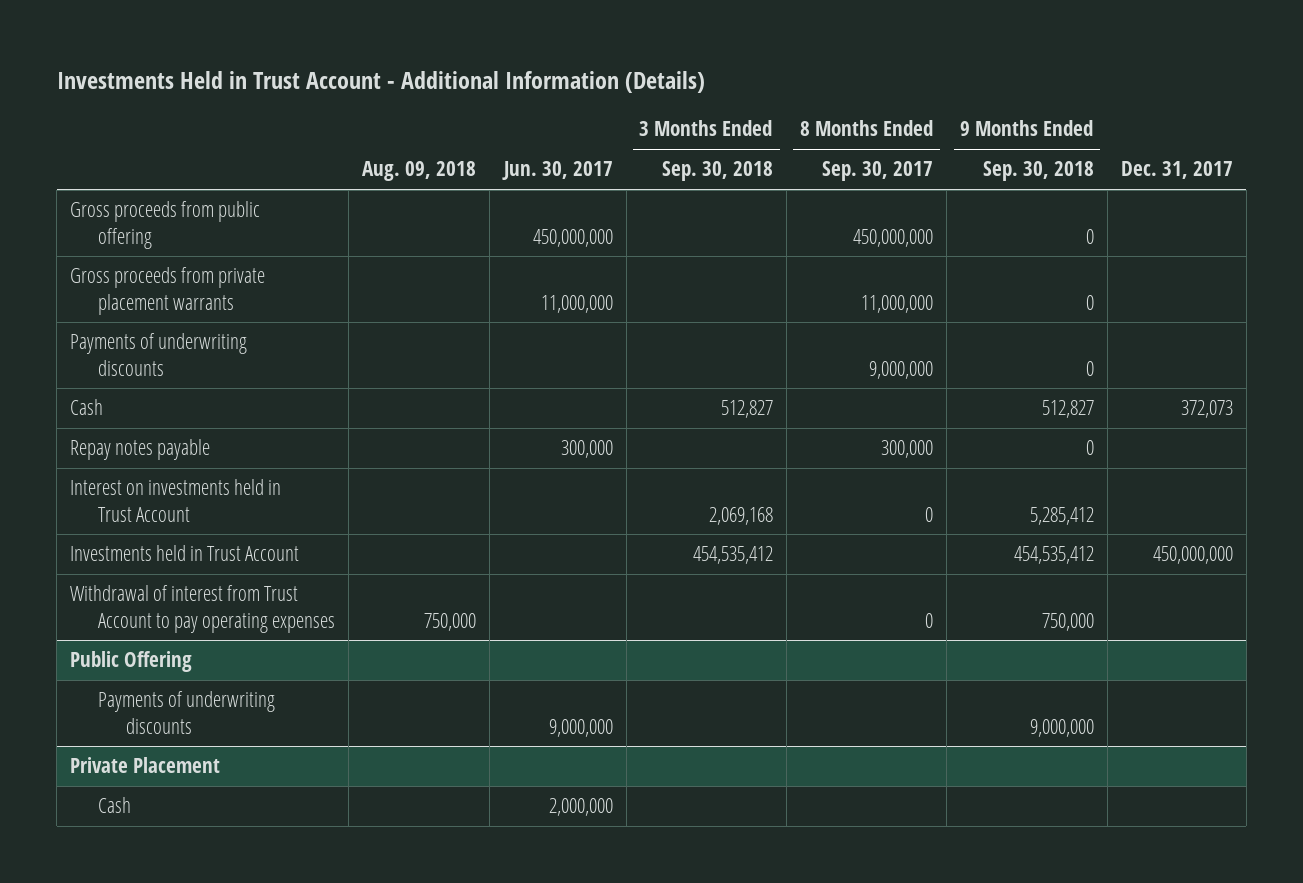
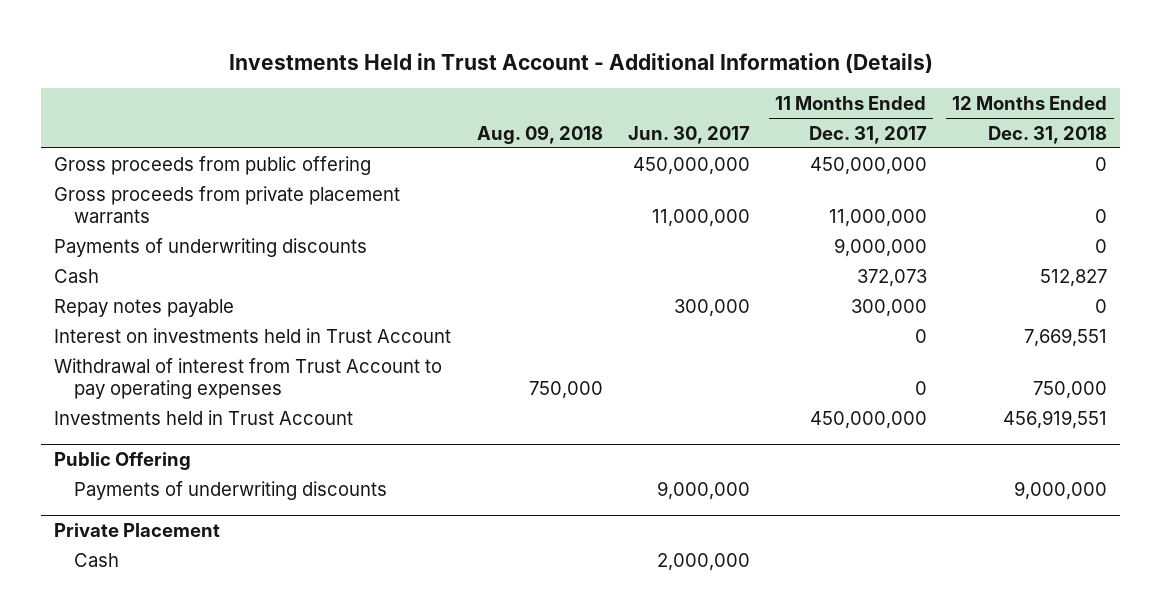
- | Aug. 09, 2018 | Jun. 30, 2017 | 3 Months Ended Sep. 30, 2018 | 8 Months Ended Sep. 30, 2017 | 9 Months Ended Sep. 30, 2018 | Dec. 31, 2017
+ | Aug. 09, 2018 | Jun. 30, 2017 | 11 Months Ended Dec. 31, 2017 | 12 Months Ended Dec. 31, 2018
moved down: Investments held in Trust Account | | | 450,000,000 | 456,919,551

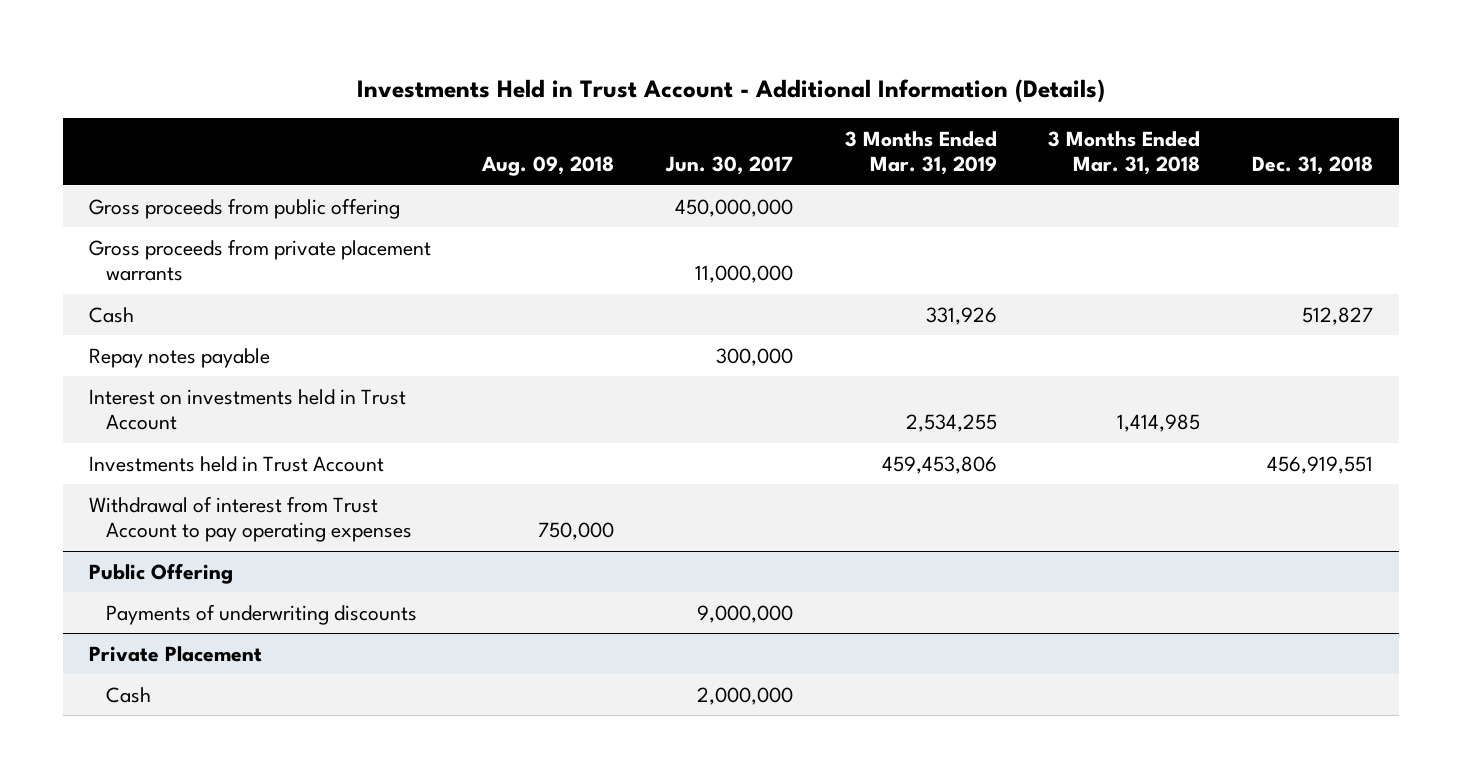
- | Aug. 09, 2018 | Jun. 30, 2017 | 11 Months Ended Dec. 31, 2017 | 12 Months Ended Dec. 31, 2018
+ | Aug. 09, 2018 | Jun. 30, 2017 | 3 Months Ended Mar. 31, 2019 | 3 Months Ended Mar. 31, 2018 | Dec. 31, 2018
- Payments of underwriting discounts | | | 9,000,000 | 0
moved down: Withdrawal of interest from Trust Account to pay operating expenses | 750,000 | | | |

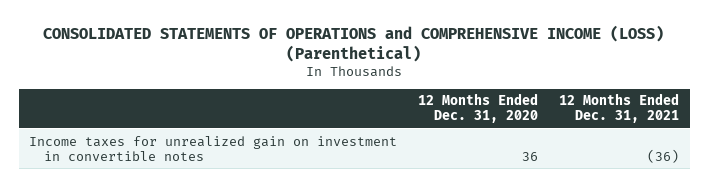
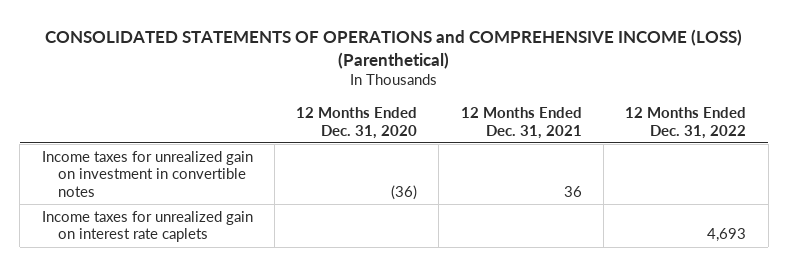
- | 12 Months Ended Dec. 31, 2020 | 12 Months Ended Dec. 31, 2021
+ | 12 Months Ended Dec. 31, 2020 | 12 Months Ended Dec. 31, 2021 | 12 Months Ended Dec. 31, 2022
- Income taxes for unrealized gain on investment in convertible notes | 36 | (36)
+ Income taxes for unrealized gain on investment in convertible notes | (36) | 36 |
+ Income taxes for unrealized gain on interest rate caplets | | | 4,693

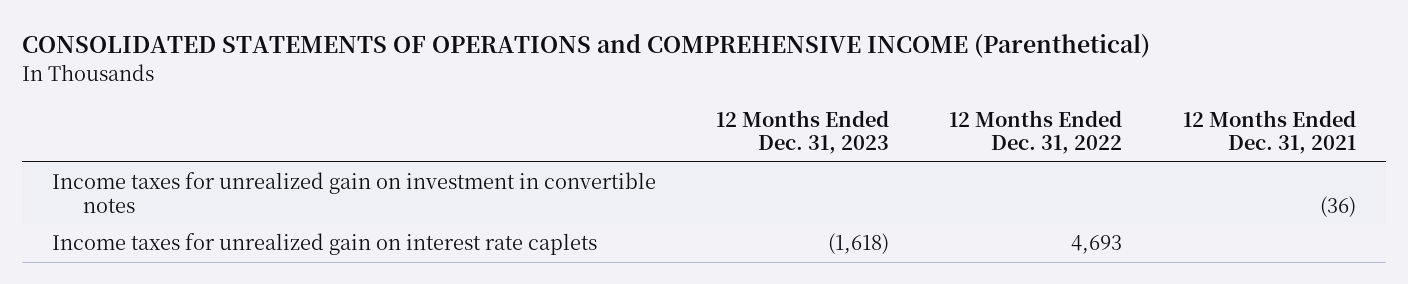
- CONSOLIDATED STATEMENTS OF OPERATIONS and COMPREHENSIVE INCOME (LOSS) (Parenthetical)
+ CONSOLIDATED STATEMENTS OF OPERATIONS and COMPREHENSIVE INCOME (Parenthetical)
- | 12 Months Ended Dec. 31, 2020 | 12 Months Ended Dec. 31, 2021 | 12 Months Ended Dec. 31, 2022
+ | 12 Months Ended Dec. 31, 2023 | 12 Months Ended Dec. 31, 2022 | 12 Months Ended Dec. 31, 2021
- Income taxes for unrealized gain on investment in convertible notes | (36) | 36 |
+ Income taxes for unrealized gain on investment in convertible notes | | | (36)

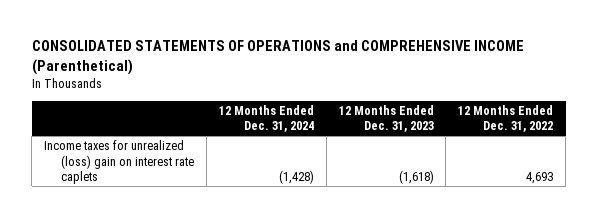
- | 12 Months Ended Dec. 31, 2023 | 12 Months Ended Dec. 31, 2022 | 12 Months Ended Dec. 31, 2021
+ | 12 Months Ended Dec. 31, 2024 | 12 Months Ended Dec. 31, 2023 | 12 Months Ended Dec. 31, 2022
- Income taxes for unrealized gain on investment in convertible notes | | | (36)
- Income taxes for unrealized gain on interest rate caplets | (1,618) | 4,693 |
+ Income taxes for unrealized (loss) gain on interest rate caplets | (1,428) | (1,618) | 4,693

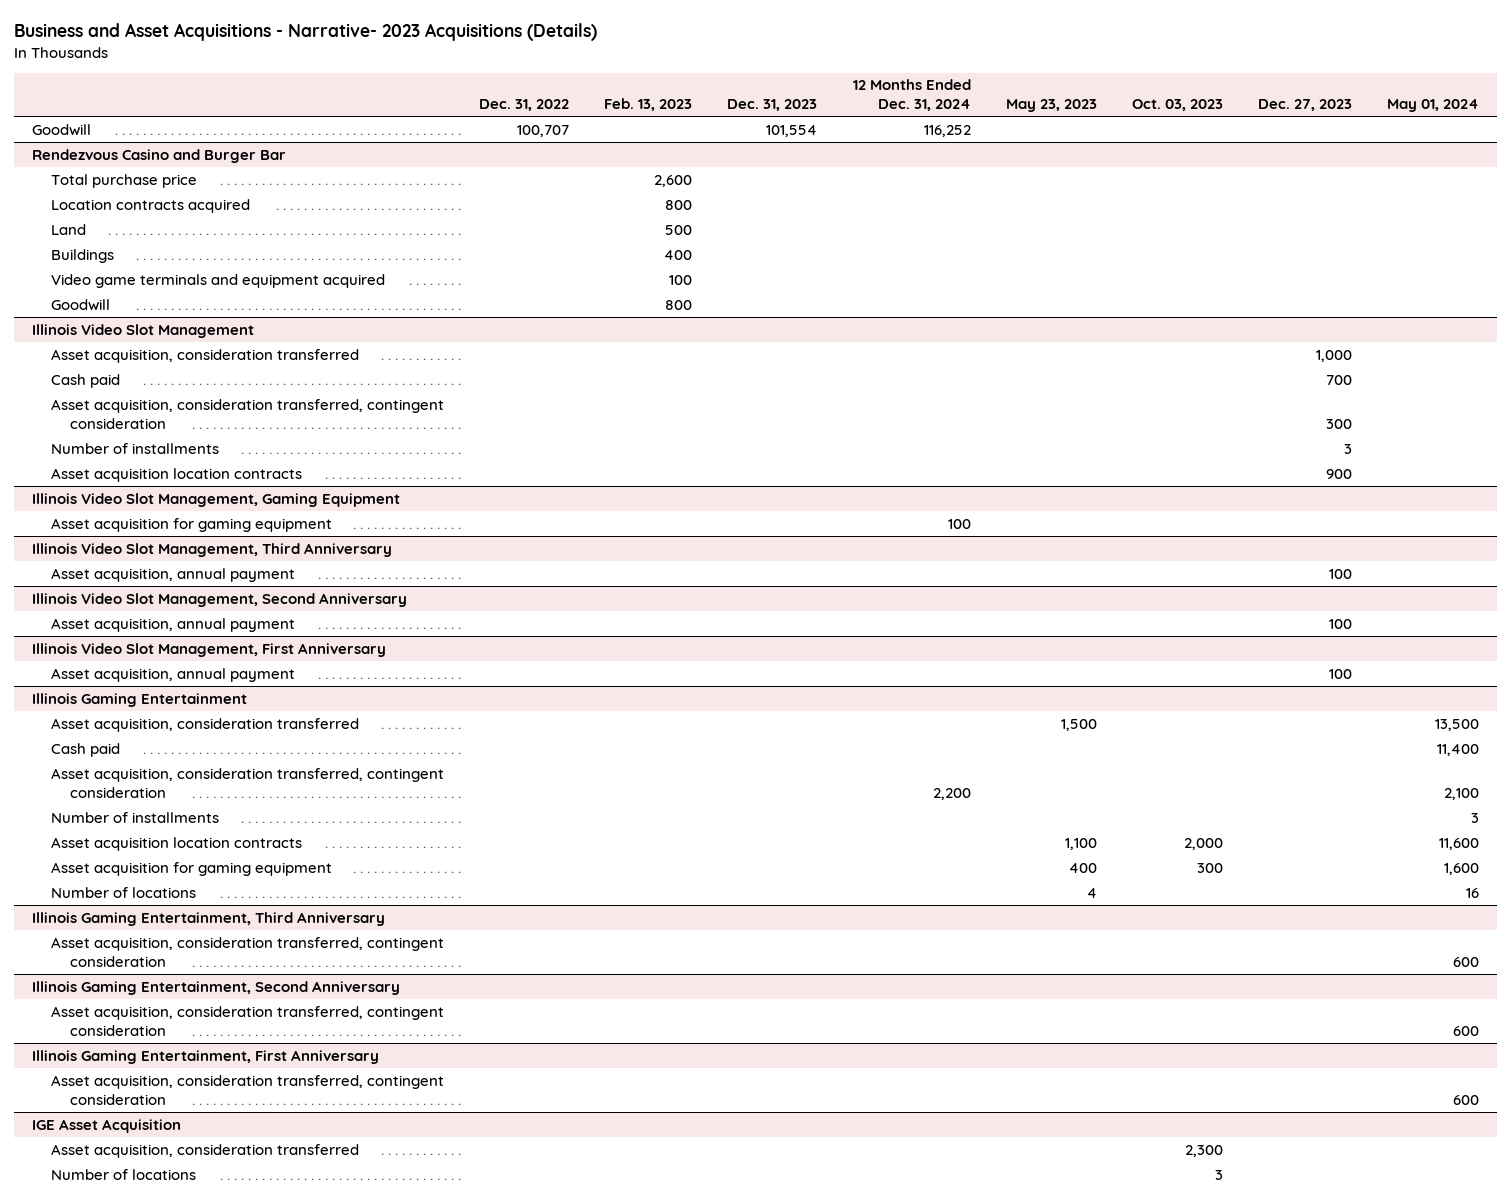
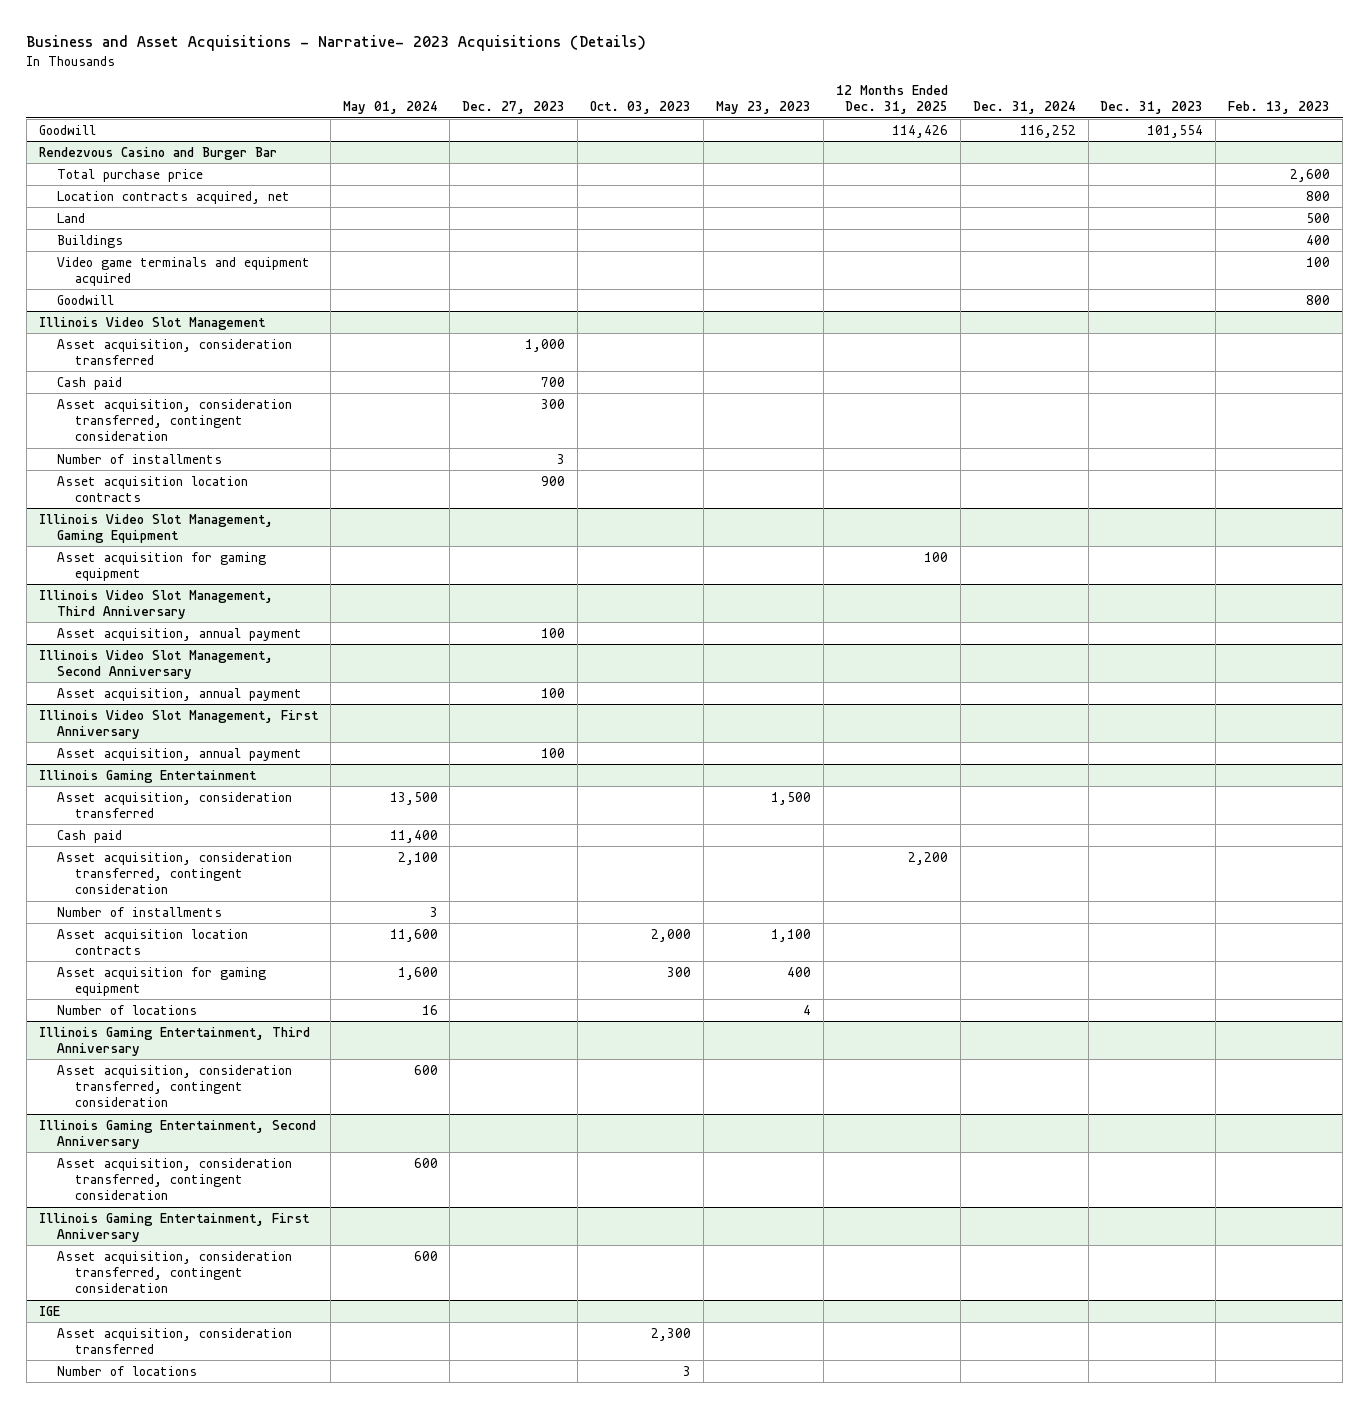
- | Dec. 31, 2022 | Feb. 13, 2023 | Dec. 31, 2023 | 12 Months Ended Dec. 31, 2024 | May 23, 2023 | Oct. 03, 2023 | Dec. 27, 2023 | May 01, 2024
+ | May 01, 2024 | Dec. 27, 2023 | Oct. 03, 2023 | May 23, 2023 | 12 Months Ended Dec. 31, 2025 | Dec. 31, 2024 | Dec. 31, 2023 | Feb. 13, 2023
@ Rendezvous Casino and Burger Bar
- Location contracts acquired | | 800 | | | | | |
+ Location contracts acquired, net | | | | | | | | 800
- IGE Asset Acquisition
+ IGE

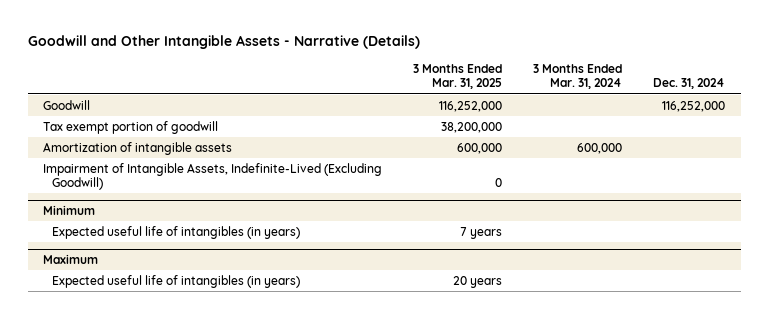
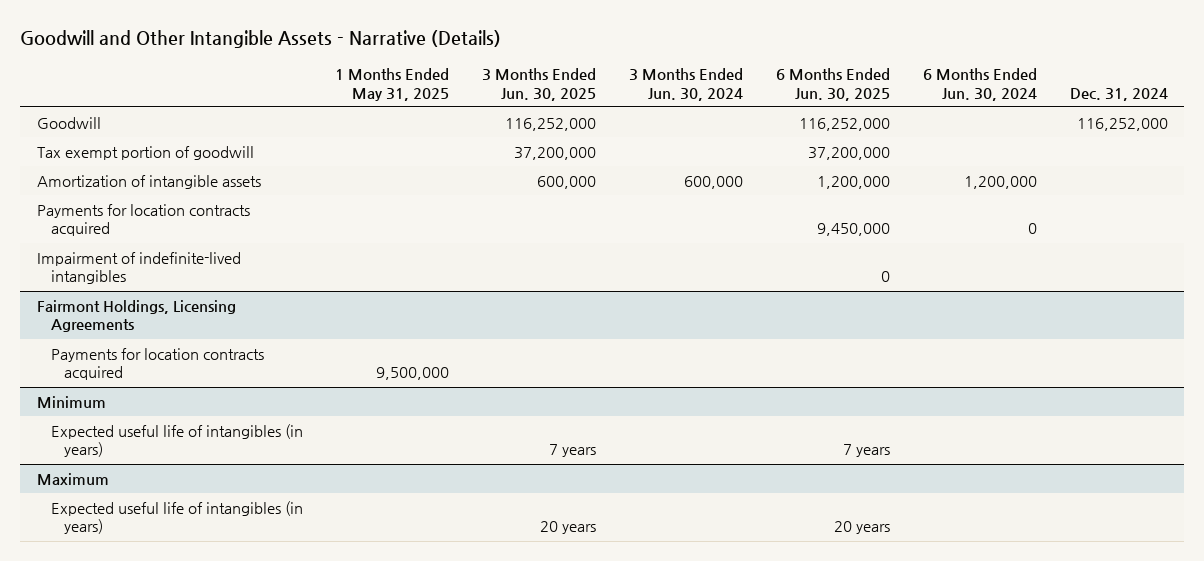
- | 3 Months Ended Mar. 31, 2025 | 3 Months Ended Mar. 31, 2024 | Dec. 31, 2024
+ | 1 Months Ended May 31, 2025 | 3 Months Ended Jun. 30, 2025 | 3 Months Ended Jun. 30, 2024 | 6 Months Ended Jun. 30, 2025 | 6 Months Ended Jun. 30, 2024 | Dec. 31, 2024
- Impairment of Intangible Assets, Indefinite-Lived (Excluding Goodwill) | 0 | |
+ Payments for location contracts acquired | | | | 9,450,000 | 0 |
+ Impairment of indefinite-lived intangibles | | | | 0 | |
+ Fairmont Holdings, Licensing Agreements
+ Payments for location contracts acquired | 9,500,000 | | | | |

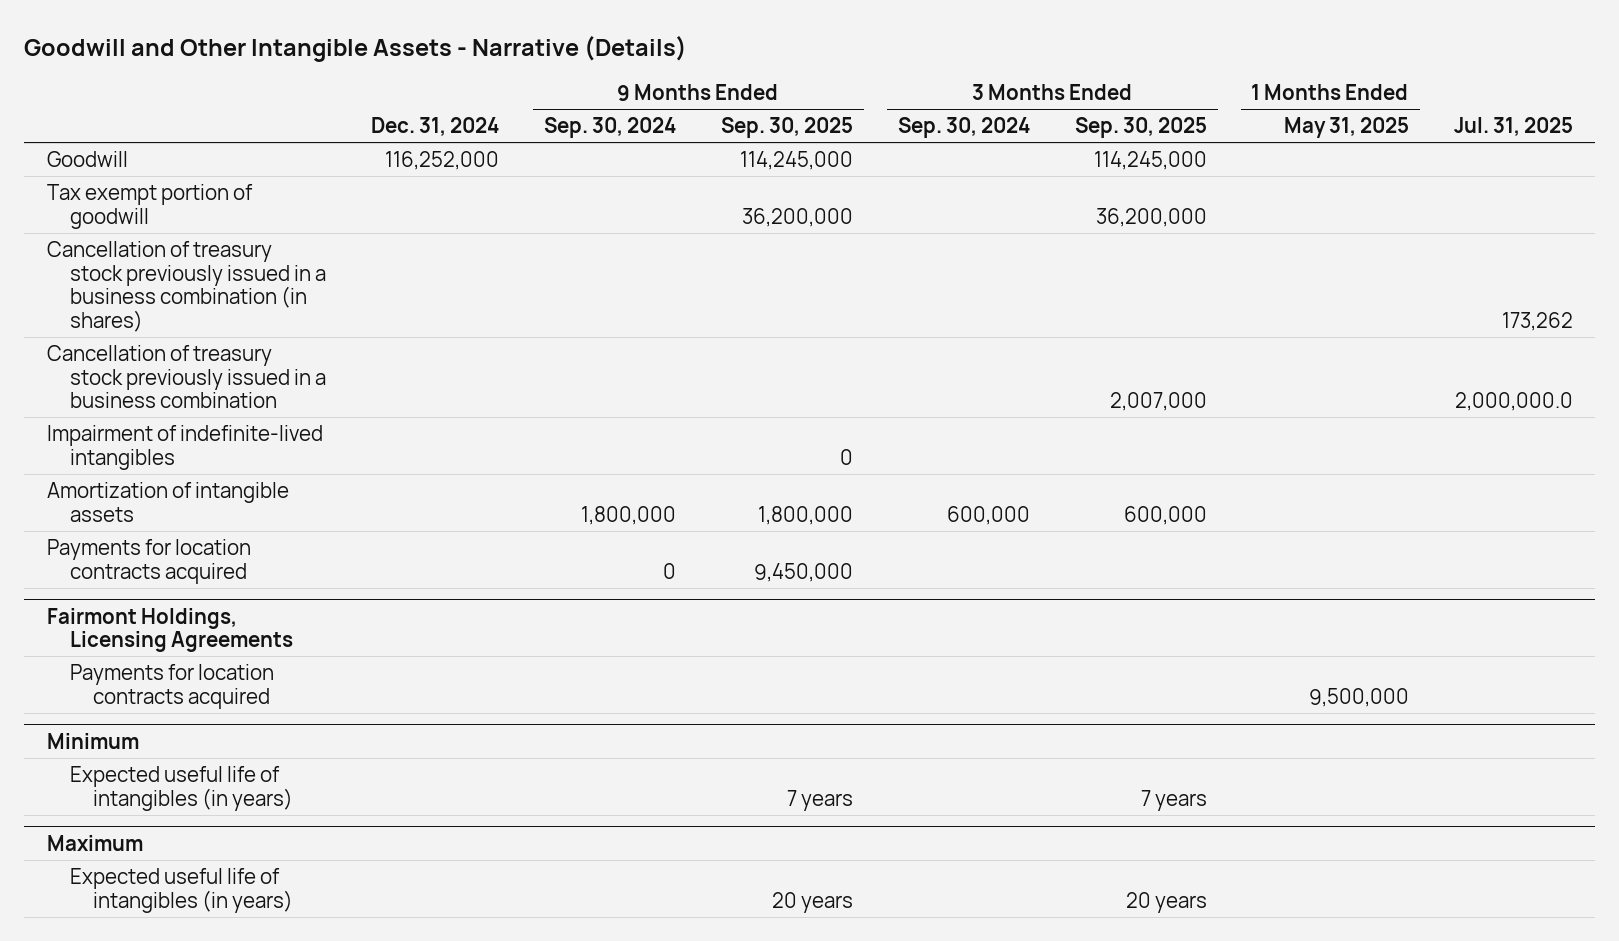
- | 1 Months Ended May 31, 2025 | 3 Months Ended Jun. 30, 2025 | 3 Months Ended Jun. 30, 2024 | 6 Months Ended Jun. 30, 2025 | 6 Months Ended Jun. 30, 2024 | Dec. 31, 2024
+ | Dec. 31, 2024 | 9 Months Ended Sep. 30, 2024 | 9 Months Ended Sep. 30, 2025 | 3 Months Ended Sep. 30, 2024 | 3 Months Ended Sep. 30, 2025 | 1 Months Ended May 31, 2025 | Jul. 31, 2025
+ Cancellation of treasury stock previously issued in a business combination (in shares) | | | | | | | 173,262
+ Cancellation of treasury stock previously issued in a business combination | | | | | 2,007,000 | | 2,000,000.0
moved up: Impairment of indefinite-lived intangibles | | | 0 | | | |

